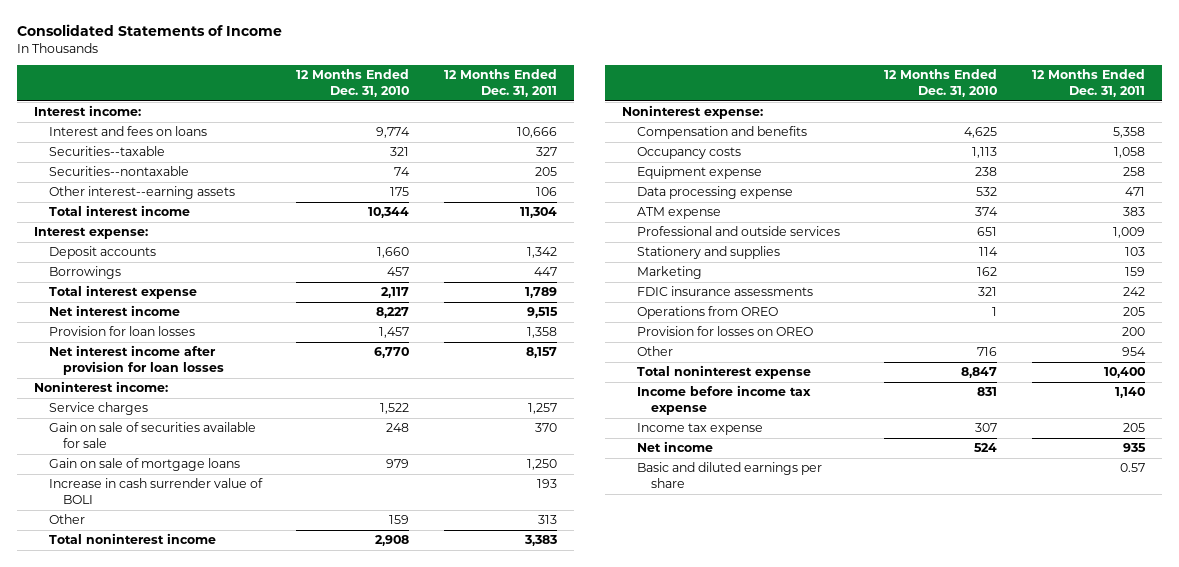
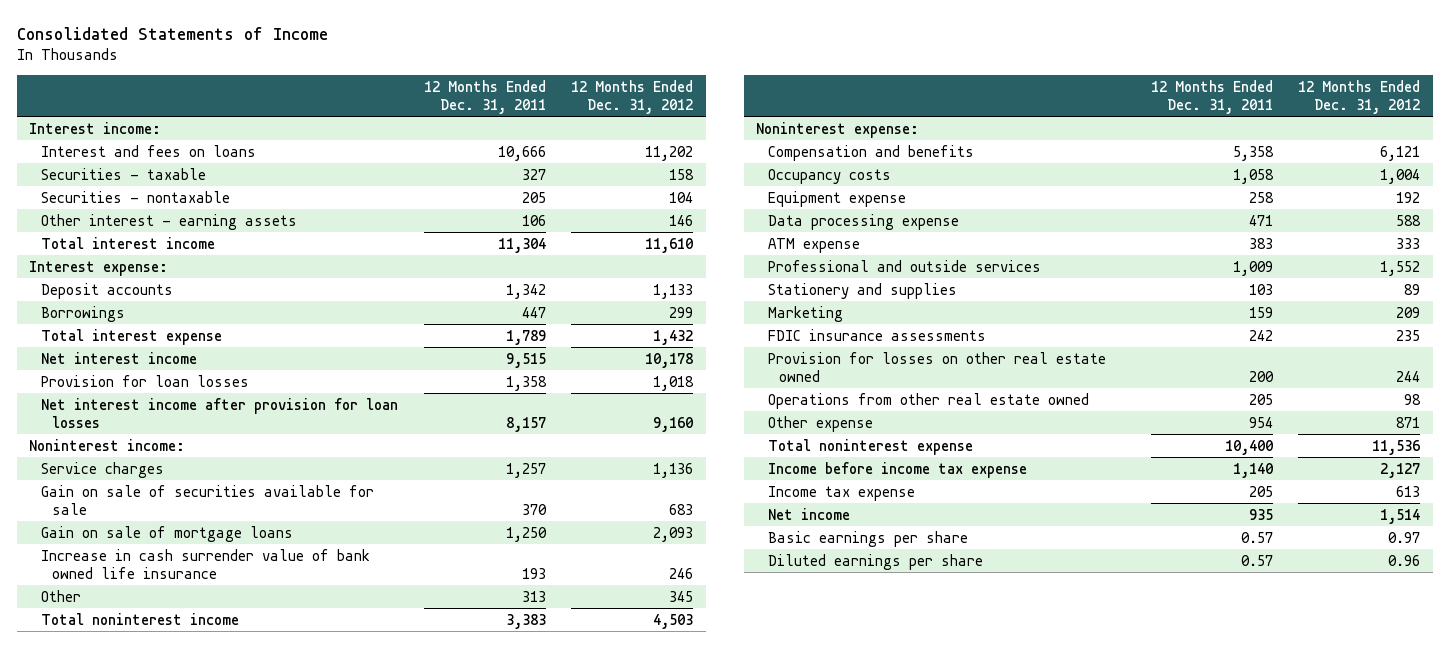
- | 12 Months Ended Dec. 31, 2010 | 12 Months Ended Dec. 31, 2011
+ | 12 Months Ended Dec. 31, 2011 | 12 Months Ended Dec. 31, 2012
- Securities--taxable | 321 | 327
- Securities--nontaxable | 74 | 205
- Other interest--earning assets | 175 | 106
+ Securities - taxable | 327 | 158
+ Securities - nontaxable | 205 | 104
+ Other interest - earning assets | 106 | 146
- Increase in cash surrender value of BOLI | | 193
+ Increase in cash surrender value of bank owned life insurance | 193 | 246
- Operations from OREO | 1 | 205
- Provision for losses on OREO | | 200
- Other | 716 | 954
+ Provision for losses on other real estate owned | 200 | 244
+ Operations from other real estate owned | 205 | 98
+ Other expense | 954 | 871
- Basic and diluted earnings per share | | 0.57
+ Basic earnings per share | 0.57 | 0.97
+ Diluted earnings per share | 0.57 | 0.96

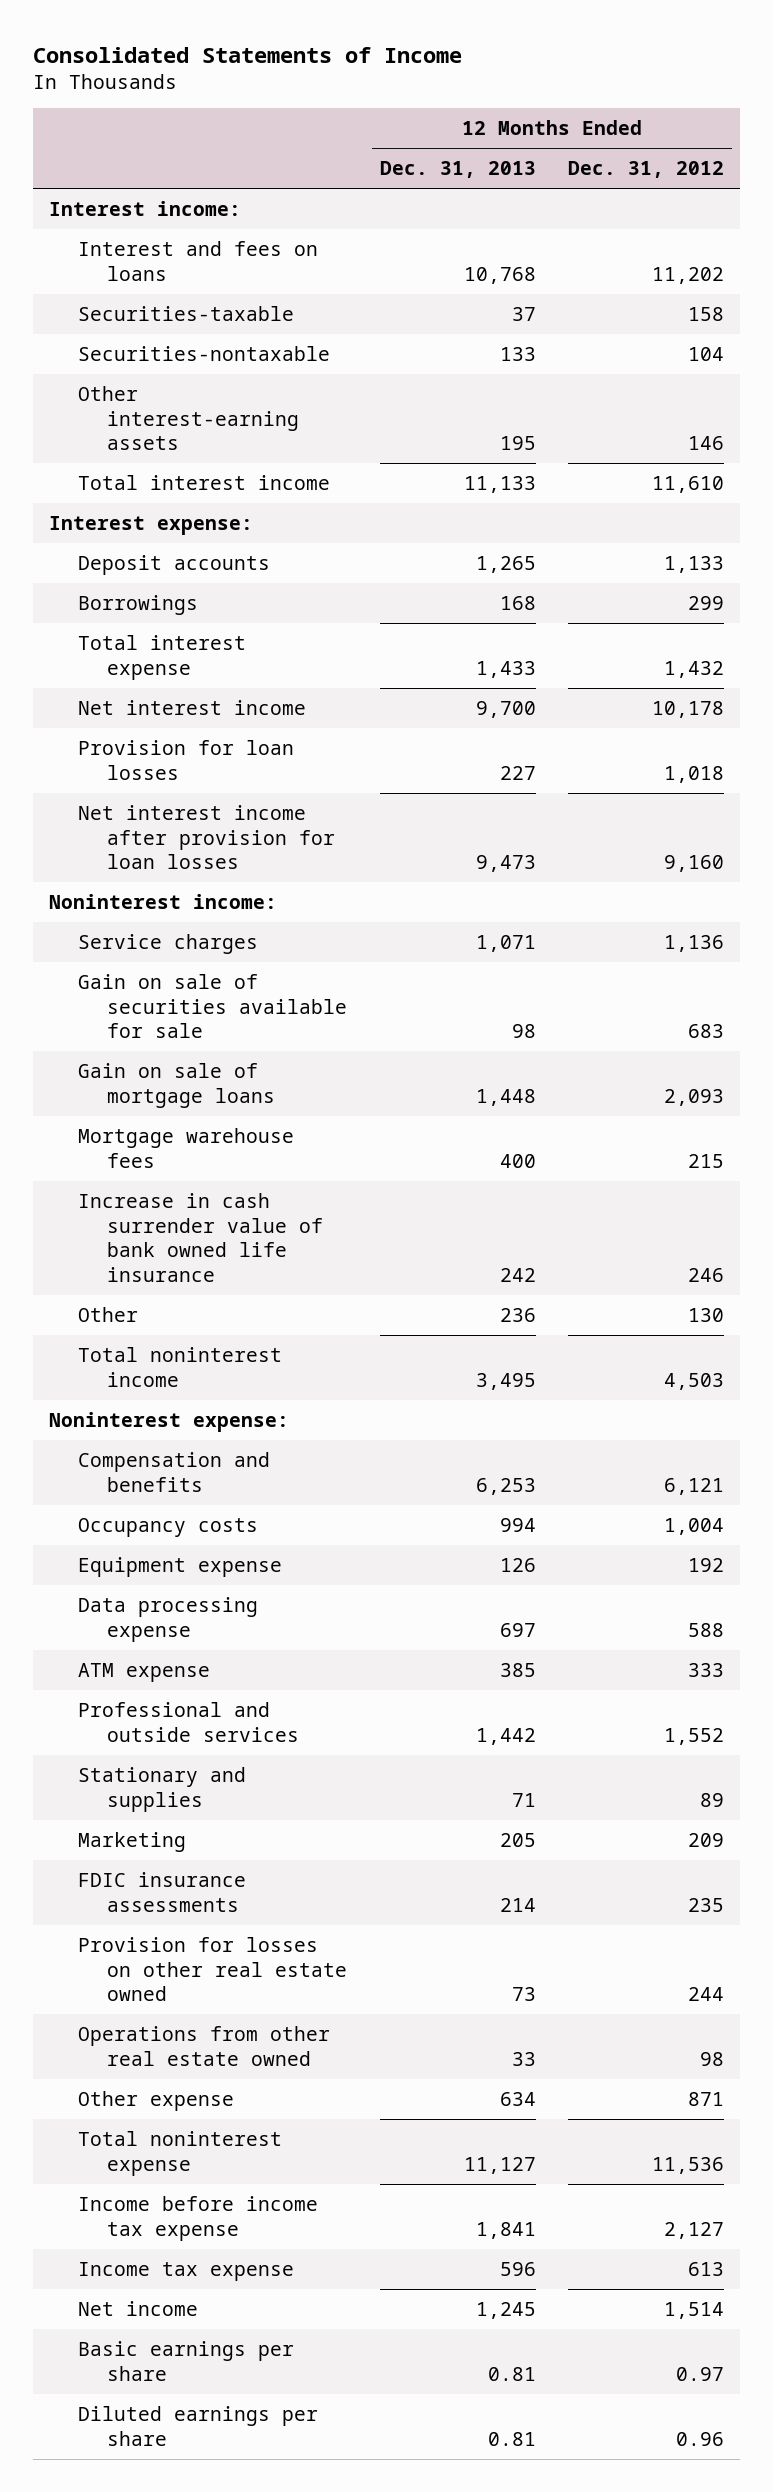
- | 12 Months Ended Dec. 31, 2011 | 12 Months Ended Dec. 31, 2012
+ | 12 Months Ended Dec. 31, 2013 | 12 Months Ended Dec. 31, 2012
- Securities - taxable | 327 | 158
- Securities - nontaxable | 205 | 104
- Other interest - earning assets | 106 | 146
+ Securities-taxable | 37 | 158
+ Securities-nontaxable | 133 | 104
+ Other interest-earning assets | 195 | 146
+ Mortgage warehouse fees | 400 | 215
- Other | 313 | 345
+ Other | 236 | 130
- Stationery and supplies | 103 | 89
+ Stationary and supplies | 71 | 89

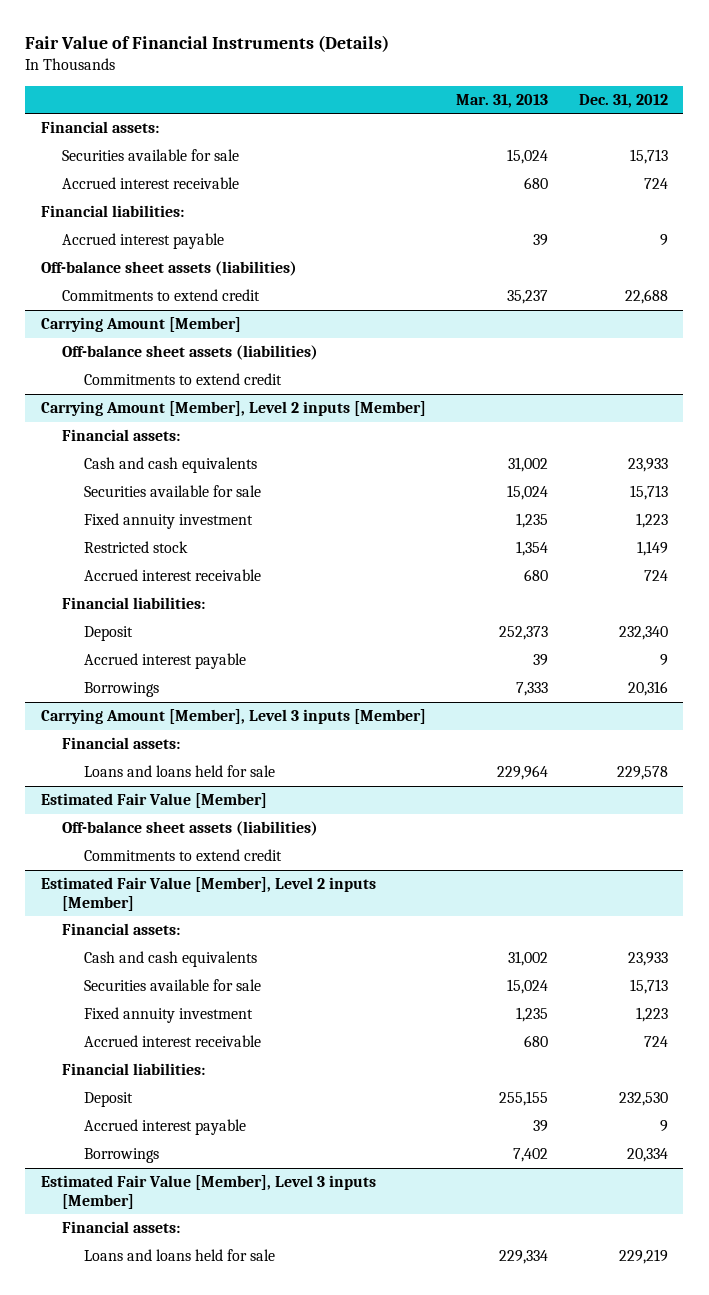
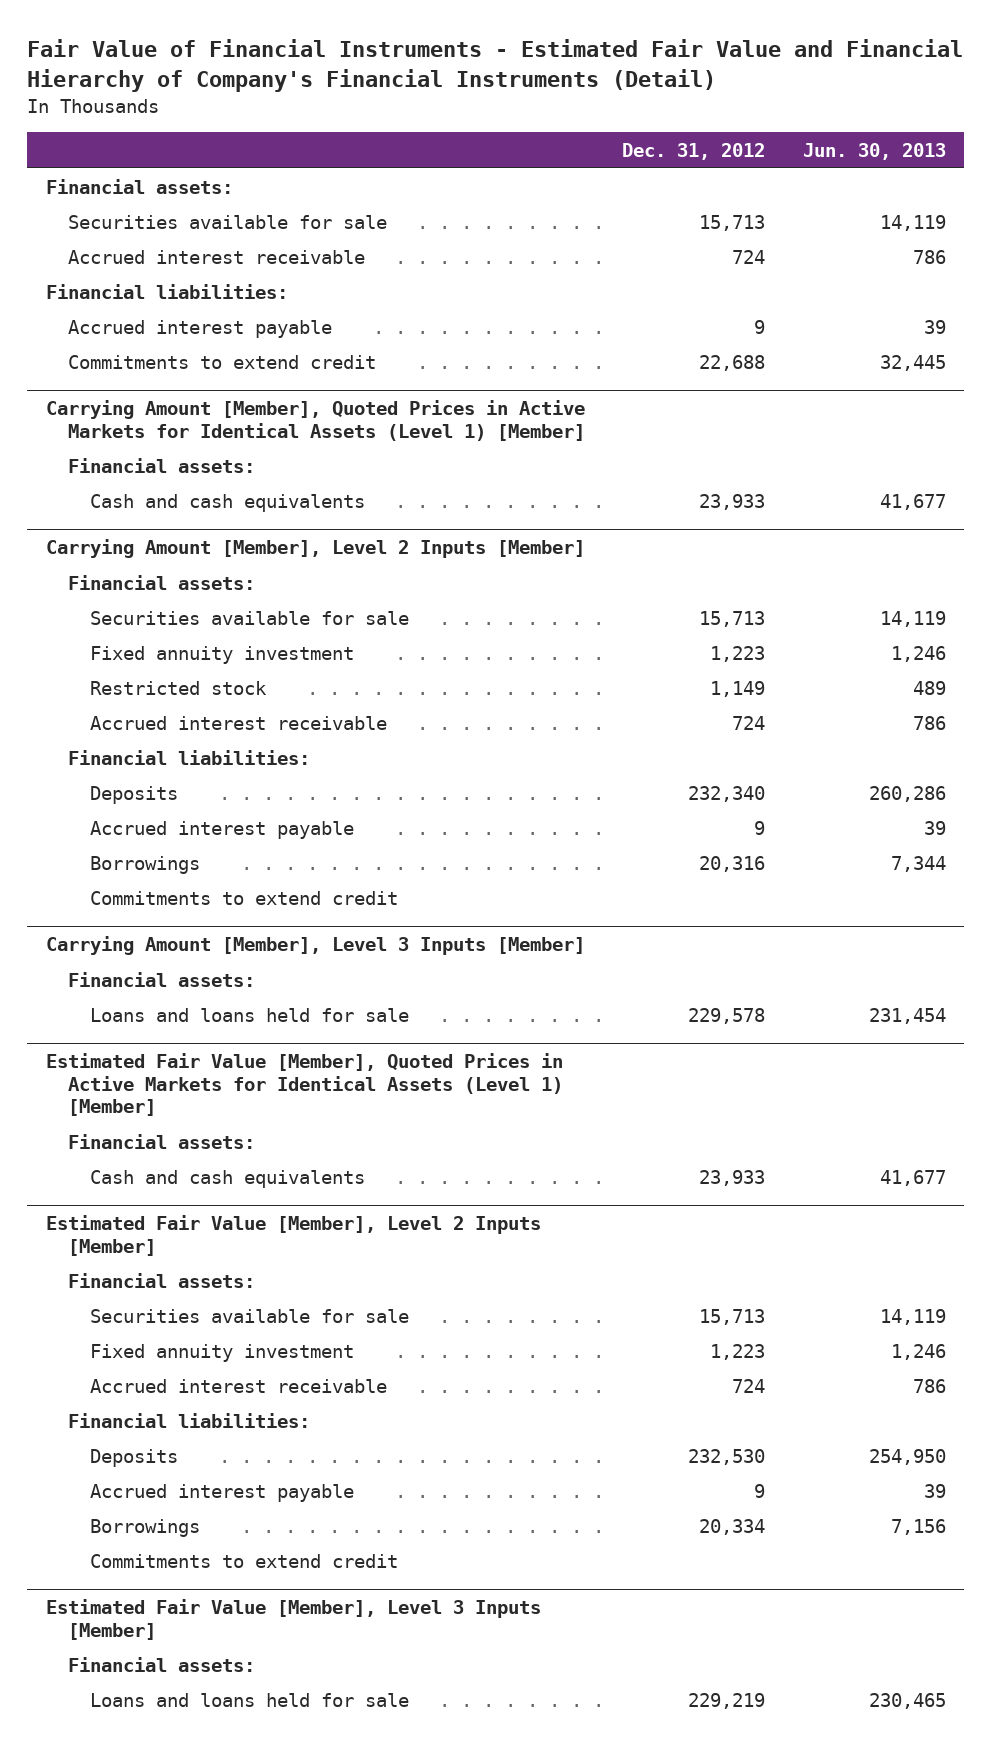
- Fair Value of Financial Instruments (Details)
+ Fair Value of Financial Instruments - Estimated Fair Value and Financial Hierarchy of Company's Financial Instruments (Detail)
- | Mar. 31, 2013 | Dec. 31, 2012
+ | Dec. 31, 2012 | Jun. 30, 2013
- Off-balance sheet assets (liabilities)
- Carrying Amount [Member]
- Off-balance sheet assets (liabilities)
- Commitments to extend credit
- Carrying Amount [Member], Level 2 inputs [Member]
+ Carrying Amount [Member], Quoted Prices in Active Markets for Identical Assets (Level 1) [Member]
+ Carrying Amount [Member], Level 2 Inputs [Member]
+ Financial assets:
- Deposit | 252,373 | 232,340
+ Deposits | 232,340 | 260,286
- Carrying Amount [Member], Level 3 inputs [Member]
+ Commitments to extend credit
+ Carrying Amount [Member], Level 3 Inputs [Member]
- Estimated Fair Value [Member]
- Off-balance sheet assets (liabilities)
- Commitments to extend credit
- Estimated Fair Value [Member], Level 2 inputs [Member]
+ Estimated Fair Value [Member], Quoted Prices in Active Markets for Identical Assets (Level 1) [Member]
+ Estimated Fair Value [Member], Level 2 Inputs [Member]
+ Financial assets:
- Deposit | 255,155 | 232,530
+ Deposits | 232,530 | 254,950
- Estimated Fair Value [Member], Level 3 inputs [Member]
+ Commitments to extend credit
+ Estimated Fair Value [Member], Level 3 Inputs [Member]

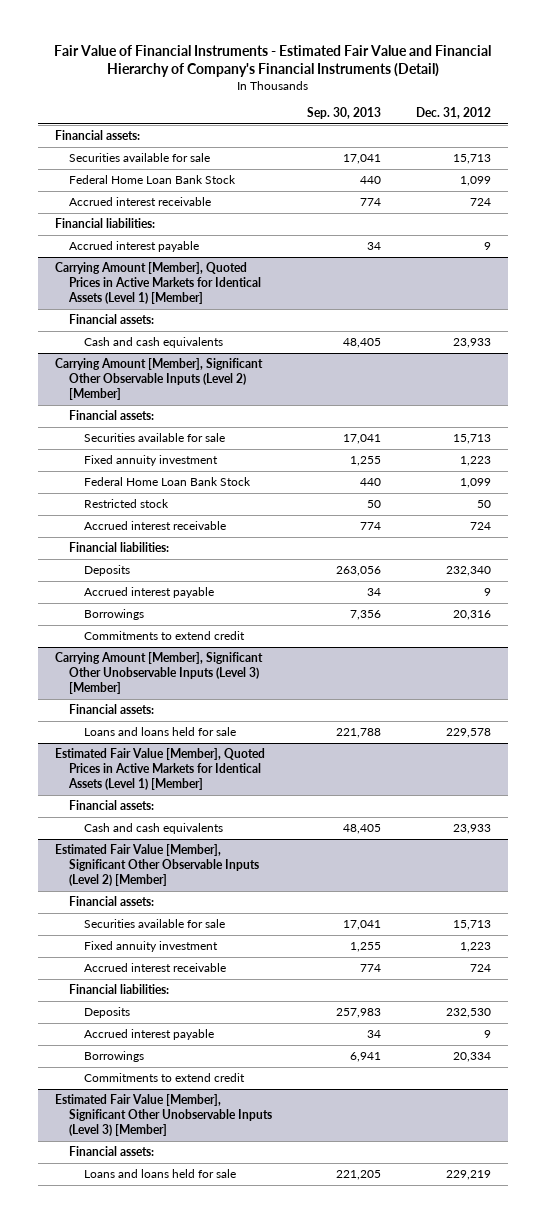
- | Dec. 31, 2012 | Jun. 30, 2013
+ | Sep. 30, 2013 | Dec. 31, 2012
+ Federal Home Loan Bank Stock | 440 | 1,099
- Commitments to extend credit | 22,688 | 32,445
- Carrying Amount [Member], Level 2 Inputs [Member]
+ Carrying Amount [Member], Significant Other Observable Inputs (Level 2) [Member]
- Restricted stock | 1,149 | 489
+ Federal Home Loan Bank Stock | 440 | 1,099
+ Restricted stock | 50 | 50
- Carrying Amount [Member], Level 3 Inputs [Member]
+ Carrying Amount [Member], Significant Other Unobservable Inputs (Level 3) [Member]
- Estimated Fair Value [Member], Level 2 Inputs [Member]
+ Estimated Fair Value [Member], Significant Other Observable Inputs (Level 2) [Member]
- Estimated Fair Value [Member], Level 3 Inputs [Member]
+ Estimated Fair Value [Member], Significant Other Unobservable Inputs (Level 3) [Member]

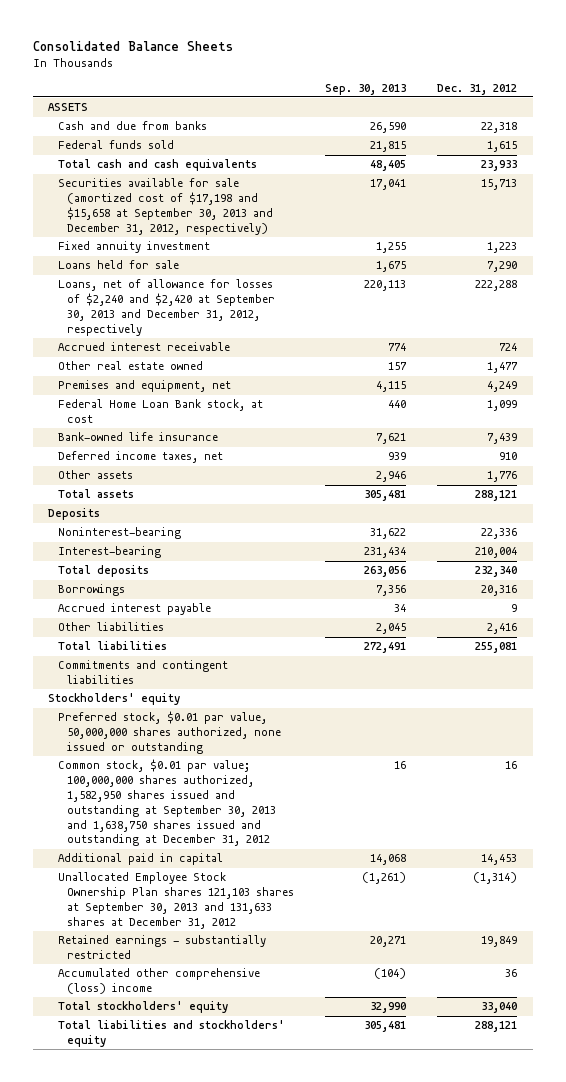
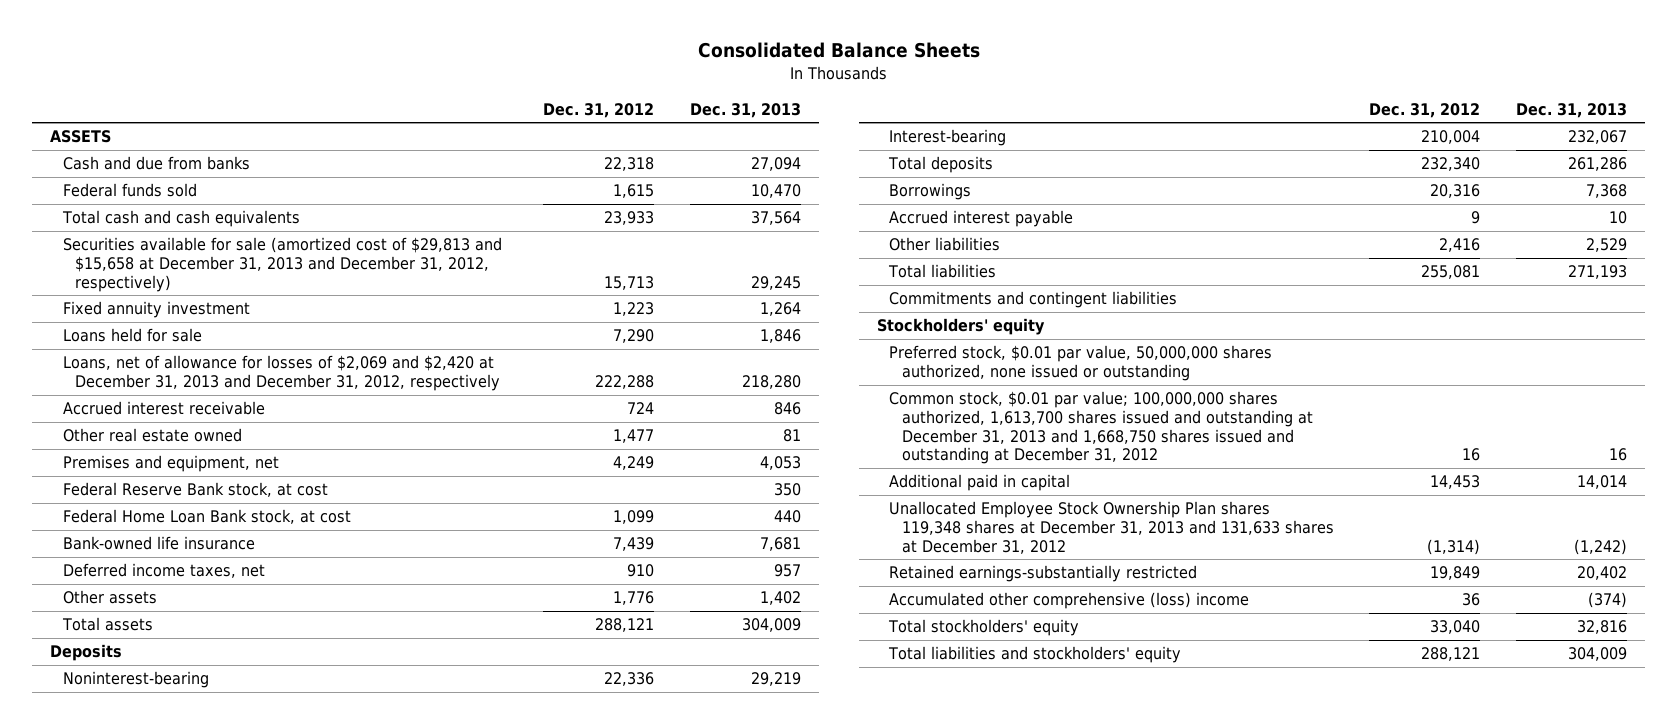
- | Sep. 30, 2013 | Dec. 31, 2012
+ | Dec. 31, 2012 | Dec. 31, 2013
- Securities available for sale (amortized cost of $17,198 and $15,658 at September 30, 2013 and December 31, 2012, respectively) | 17,041 | 15,713
+ Securities available for sale (amortized cost of $29,813 and $15,658 at December 31, 2013 and December 31, 2012, respectively) | 15,713 | 29,245
- Loans, net of allowance for losses of $2,240 and $2,420 at September 30, 2013 and December 31, 2012, respectively | 220,113 | 222,288
+ Loans, net of allowance for losses of $2,069 and $2,420 at December 31, 2013 and December 31, 2012, respectively | 222,288 | 218,280
+ Federal Reserve Bank stock, at cost | | 350
- Common stock, $0.01 par value; 100,000,000 shares authorized, 1,582,950 shares issued and outstanding at September 30, 2013 and 1,638,750 shares issued and outstanding at December 31, 2012 | 16 | 16
+ Common stock, $0.01 par value; 100,000,000 shares authorized, 1,613,700 shares issued and outstanding at December 31, 2013 and 1,668,750 shares issued and outstanding at December 31, 2012 | 16 | 16
- Unallocated Employee Stock Ownership Plan shares 121,103 shares at September 30, 2013 and 131,633 shares at December 31, 2012 | (1,261) | (1,314)
- Retained earnings - substantially restricted | 20,271 | 19,849
+ Unallocated Employee Stock Ownership Plan shares 119,348 shares at December 31, 2013 and 131,633 shares at December 31, 2012 | (1,314) | (1,242)
+ Retained earnings-substantially restricted | 19,849 | 20,402

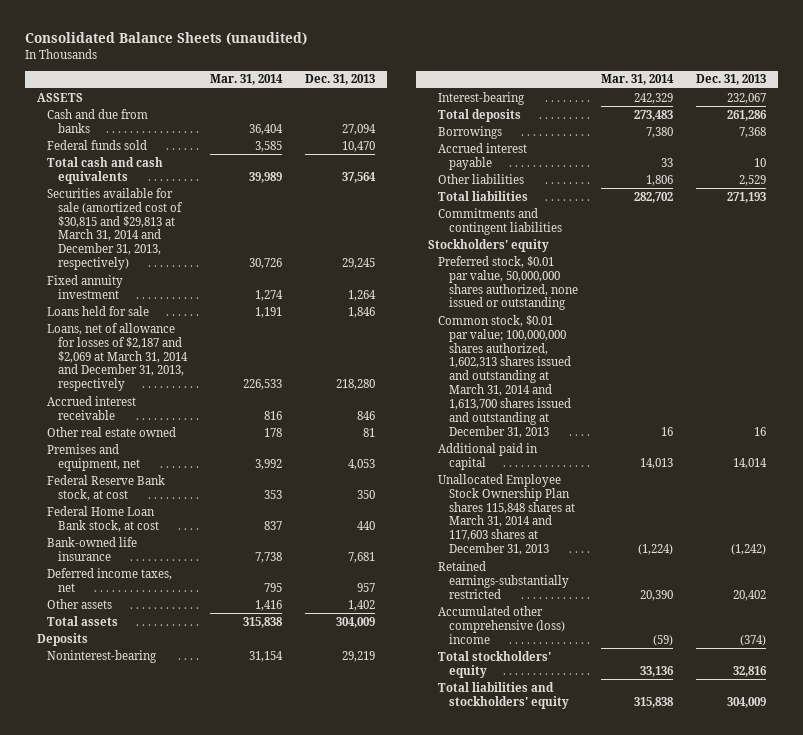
- Consolidated Balance Sheets
+ Consolidated Balance Sheets (unaudited)
- | Dec. 31, 2012 | Dec. 31, 2013
+ | Mar. 31, 2014 | Dec. 31, 2013
- Securities available for sale (amortized cost of $29,813 and $15,658 at December 31, 2013 and December 31, 2012, respectively) | 15,713 | 29,245
+ Securities available for sale (amortized cost of $30,815 and $29,813 at March 31, 2014 and December 31, 2013, respectively) | 30,726 | 29,245
- Loans, net of allowance for losses of $2,069 and $2,420 at December 31, 2013 and December 31, 2012, respectively | 222,288 | 218,280
+ Loans, net of allowance for losses of $2,187 and $2,069 at March 31, 2014 and December 31, 2013, respectively | 226,533 | 218,280
- Common stock, $0.01 par value; 100,000,000 shares authorized, 1,613,700 shares issued and outstanding at December 31, 2013 and 1,668,750 shares issued and outstanding at December 31, 2012 | 16 | 16
+ Common stock, $0.01 par value; 100,000,000 shares authorized, 1,602,313 shares issued and outstanding at March 31, 2014 and 1,613,700 shares issued and outstanding at December 31, 2013 | 16 | 16
- Unallocated Employee Stock Ownership Plan shares 119,348 shares at December 31, 2013 and 131,633 shares at December 31, 2012 | (1,314) | (1,242)
+ Unallocated Employee Stock Ownership Plan shares 115,848 shares at March 31, 2014 and 117,603 shares at December 31, 2013 | (1,224) | (1,242)

